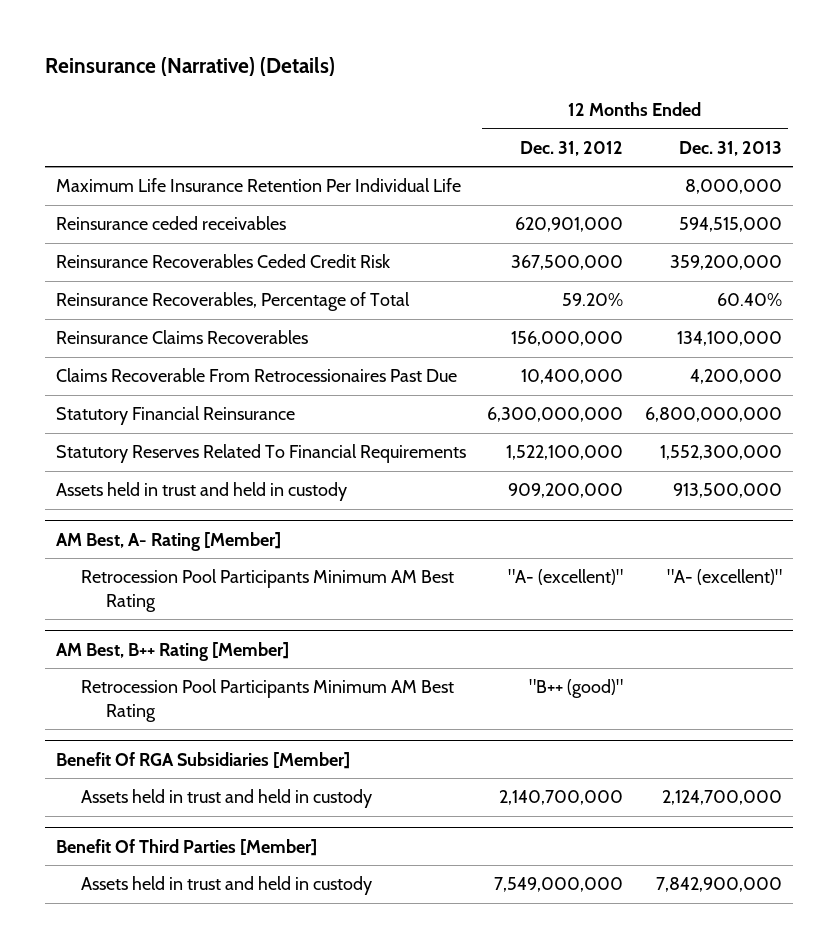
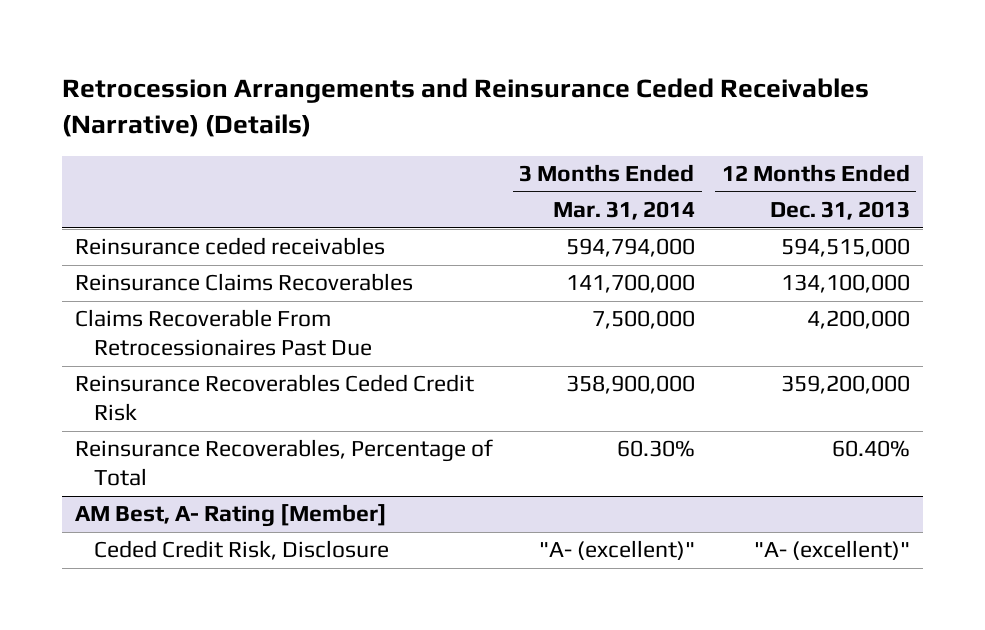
- Reinsurance (Narrative) (Details)
+ Retrocession Arrangements and Reinsurance Ceded Receivables (Narrative) (Details)
- | 12 Months Ended Dec. 31, 2012 | 12 Months Ended Dec. 31, 2013
+ | 3 Months Ended Mar. 31, 2014 | 12 Months Ended Dec. 31, 2013
- Maximum Life Insurance Retention Per Individual Life | | 8,000,000
- Statutory Financial Reinsurance | 6,300,000,000 | 6,800,000,000
- Statutory Reserves Related To Financial Requirements | 1,522,100,000 | 1,552,300,000
- Assets held in trust and held in custody | 909,200,000 | 913,500,000
moved down: Reinsurance Recoverables Ceded Credit Risk | 358,900,000 | 359,200,000
moved down: Reinsurance Recoverables, Percentage of Total | 60.30% | 60.40%
@ AM Best, A- Rating [Member]
- Retrocession Pool Participants Minimum AM Best Rating | "A- (excellent)" | "A- (excellent)"
- AM Best, B++ Rating [Member]
- Retrocession Pool Participants Minimum AM Best Rating | "B++ (good)" |
- Benefit Of RGA Subsidiaries [Member]
- Assets held in trust and held in custody | 2,140,700,000 | 2,124,700,000
- Benefit Of Third Parties [Member]
- Assets held in trust and held in custody | 7,549,000,000 | 7,842,900,000
@ AM Best, A- Rating [Member]
+ Ceded Credit Risk, Disclosure | "A- (excellent)" | "A- (excellent)"

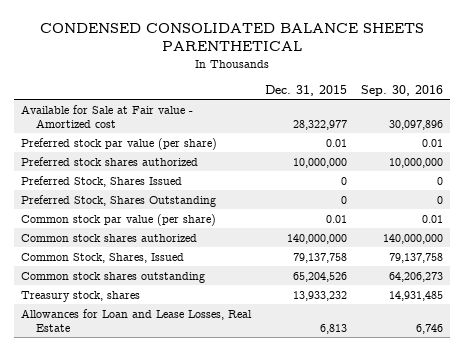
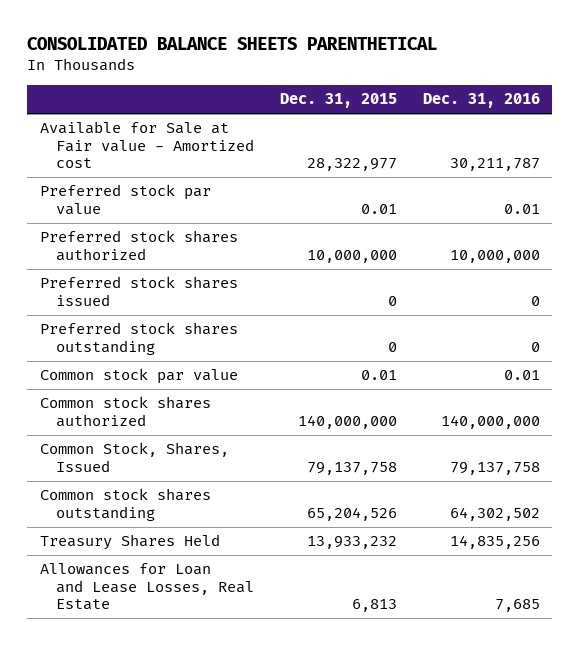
- CONDENSED CONSOLIDATED BALANCE SHEETS PARENTHETICAL
+ CONSOLIDATED BALANCE SHEETS PARENTHETICAL
- | Dec. 31, 2015 | Sep. 30, 2016
+ | Dec. 31, 2015 | Dec. 31, 2016
- Preferred stock par value (per share) | 0.01 | 0.01
+ Preferred stock par value | 0.01 | 0.01
- Preferred Stock, Shares Issued | 0 | 0
- Preferred Stock, Shares Outstanding | 0 | 0
- Common stock par value (per share) | 0.01 | 0.01
+ Preferred stock shares issued | 0 | 0
+ Preferred stock shares outstanding | 0 | 0
+ Common stock par value | 0.01 | 0.01
- Treasury stock, shares | 13,933,232 | 14,931,485
+ Treasury Shares Held | 13,933,232 | 14,835,256

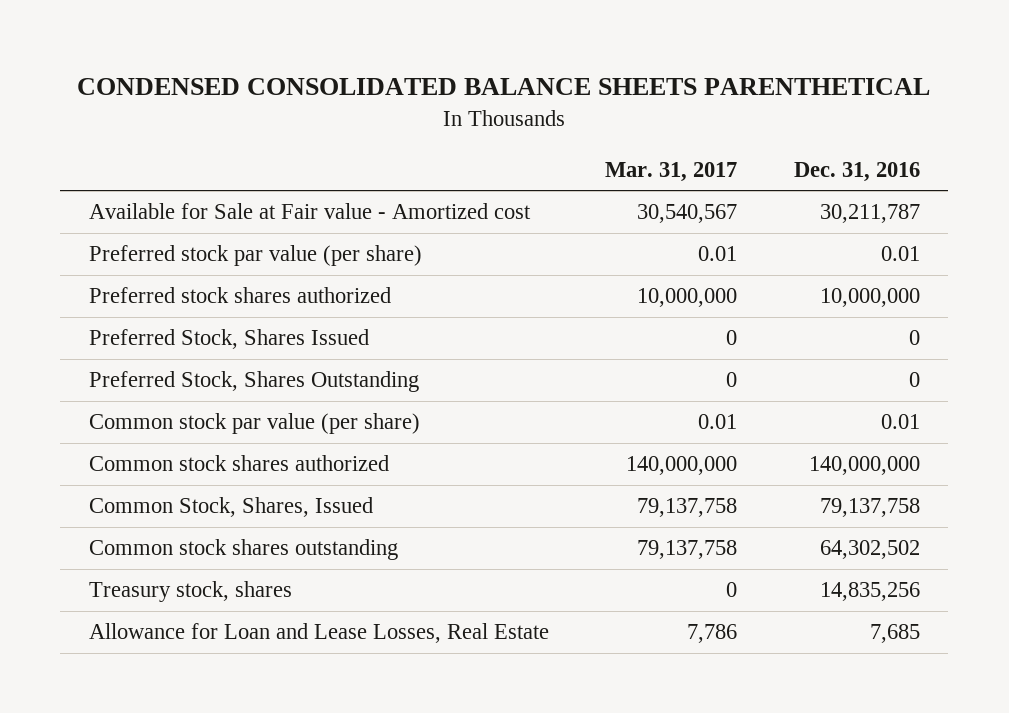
- CONSOLIDATED BALANCE SHEETS PARENTHETICAL
+ CONDENSED CONSOLIDATED BALANCE SHEETS PARENTHETICAL
- | Dec. 31, 2015 | Dec. 31, 2016
+ | Mar. 31, 2017 | Dec. 31, 2016
- Preferred stock par value | 0.01 | 0.01
+ Preferred stock par value (per share) | 0.01 | 0.01
- Preferred stock shares issued | 0 | 0
- Preferred stock shares outstanding | 0 | 0
- Common stock par value | 0.01 | 0.01
+ Preferred Stock, Shares Issued | 0 | 0
+ Preferred Stock, Shares Outstanding | 0 | 0
+ Common stock par value (per share) | 0.01 | 0.01
- Treasury Shares Held | 13,933,232 | 14,835,256
- Allowances for Loan and Lease Losses, Real Estate | 6,813 | 7,685
+ Treasury stock, shares | 0 | 14,835,256
+ Allowance for Loan and Lease Losses, Real Estate | 7,786 | 7,685

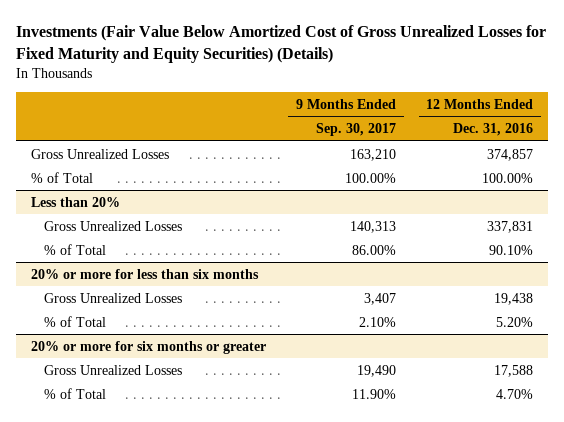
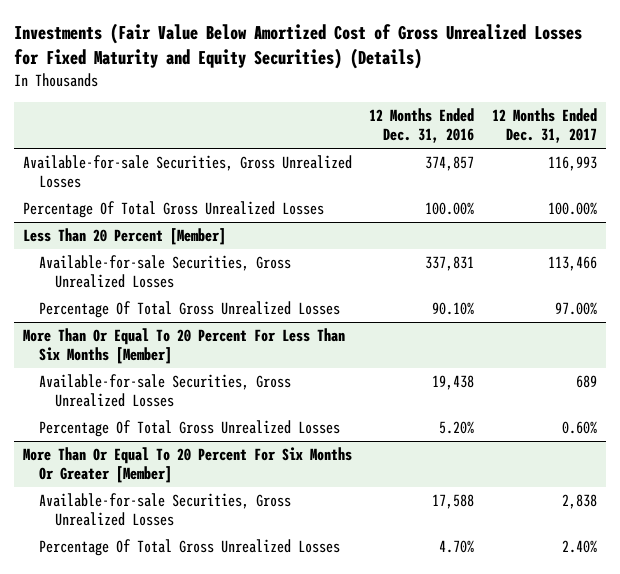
- | 9 Months Ended Sep. 30, 2017 | 12 Months Ended Dec. 31, 2016
+ | 12 Months Ended Dec. 31, 2016 | 12 Months Ended Dec. 31, 2017
- Gross Unrealized Losses | 163,210 | 374,857
- % of Total | 100.00% | 100.00%
- Less than 20%
- Gross Unrealized Losses | 140,313 | 337,831
- % of Total | 86.00% | 90.10%
- 20% or more for less than six months
- Gross Unrealized Losses | 3,407 | 19,438
- % of Total | 2.10% | 5.20%
- 20% or more for six months or greater
- Gross Unrealized Losses | 19,490 | 17,588
- % of Total | 11.90% | 4.70%
+ Available-for-sale Securities, Gross Unrealized Losses | 374,857 | 116,993
+ Percentage Of Total Gross Unrealized Losses | 100.00% | 100.00%
+ Less Than 20 Percent [Member]
+ Available-for-sale Securities, Gross Unrealized Losses | 337,831 | 113,466
+ Percentage Of Total Gross Unrealized Losses | 90.10% | 97.00%
+ More Than Or Equal To 20 Percent For Less Than Six Months [Member]
+ Available-for-sale Securities, Gross Unrealized Losses | 19,438 | 689
+ Percentage Of Total Gross Unrealized Losses | 5.20% | 0.60%
+ More Than Or Equal To 20 Percent For Six Months Or Greater [Member]
+ Available-for-sale Securities, Gross Unrealized Losses | 17,588 | 2,838
+ Percentage Of Total Gross Unrealized Losses | 4.70% | 2.40%

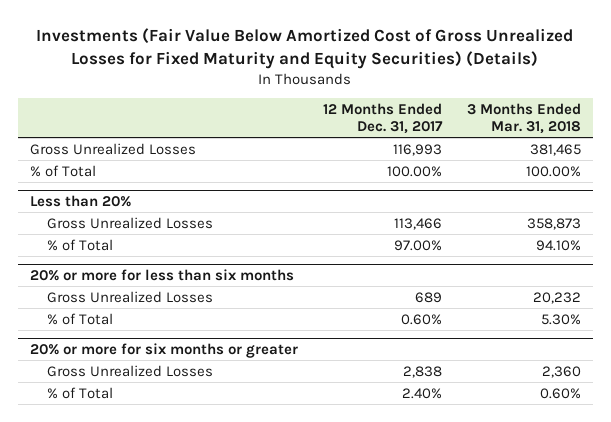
- | 12 Months Ended Dec. 31, 2016 | 12 Months Ended Dec. 31, 2017
+ | 12 Months Ended Dec. 31, 2017 | 3 Months Ended Mar. 31, 2018
- Available-for-sale Securities, Gross Unrealized Losses | 374,857 | 116,993
- Percentage Of Total Gross Unrealized Losses | 100.00% | 100.00%
- Less Than 20 Percent [Member]
- Available-for-sale Securities, Gross Unrealized Losses | 337,831 | 113,466
- Percentage Of Total Gross Unrealized Losses | 90.10% | 97.00%
- More Than Or Equal To 20 Percent For Less Than Six Months [Member]
- Available-for-sale Securities, Gross Unrealized Losses | 19,438 | 689
- Percentage Of Total Gross Unrealized Losses | 5.20% | 0.60%
- More Than Or Equal To 20 Percent For Six Months Or Greater [Member]
- Available-for-sale Securities, Gross Unrealized Losses | 17,588 | 2,838
- Percentage Of Total Gross Unrealized Losses | 4.70% | 2.40%
+ Gross Unrealized Losses | 116,993 | 381,465
+ % of Total | 100.00% | 100.00%
+ Less than 20%
+ Gross Unrealized Losses | 113,466 | 358,873
+ % of Total | 97.00% | 94.10%
+ 20% or more for less than six months
+ Gross Unrealized Losses | 689 | 20,232
+ % of Total | 0.60% | 5.30%
+ 20% or more for six months or greater
+ Gross Unrealized Losses | 2,838 | 2,360
+ % of Total | 2.40% | 0.60%

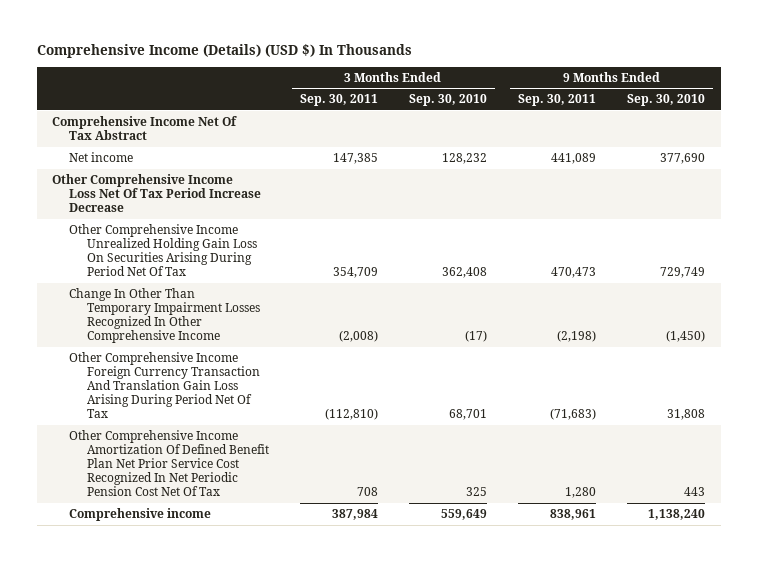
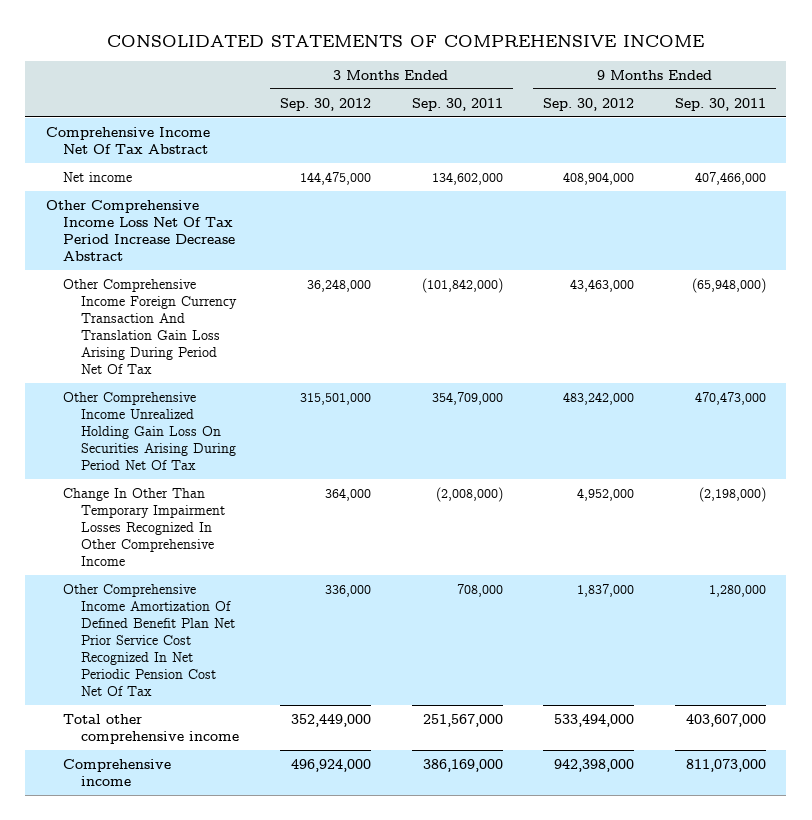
- Comprehensive Income (Details) (USD $) In Thousands
+ CONSOLIDATED STATEMENTS OF COMPREHENSIVE INCOME
- | 3 Months Ended Sep. 30, 2011 | 3 Months Ended Sep. 30, 2010 | 9 Months Ended Sep. 30, 2011 | 9 Months Ended Sep. 30, 2010
+ | 3 Months Ended Sep. 30, 2012 | 3 Months Ended Sep. 30, 2011 | 9 Months Ended Sep. 30, 2012 | 9 Months Ended Sep. 30, 2011
- Net income | 147,385 | 128,232 | 441,089 | 377,690
- Other Comprehensive Income Loss Net Of Tax Period Increase Decrease
- Other Comprehensive Income Unrealized Holding Gain Loss On Securities Arising During Period Net Of Tax | 354,709 | 362,408 | 470,473 | 729,749
- Change In Other Than Temporary Impairment Losses Recognized In Other Comprehensive Income | (2,008) | (17) | (2,198) | (1,450)
- Other Comprehensive Income Foreign Currency Transaction And Translation Gain Loss Arising During Period Net Of Tax | (112,810) | 68,701 | (71,683) | 31,808
- Other Comprehensive Income Amortization Of Defined Benefit Plan Net Prior Service Cost Recognized In Net Periodic Pension Cost Net Of Tax | 708 | 325 | 1,280 | 443
- Comprehensive income | 387,984 | 559,649 | 838,961 | 1,138,240
+ Net income | 144,475,000 | 134,602,000 | 408,904,000 | 407,466,000
+ Other Comprehensive Income Loss Net Of Tax Period Increase Decrease Abstract
+ Other Comprehensive Income Foreign Currency Transaction And Translation Gain Loss Arising During Period Net Of Tax | 36,248,000 | (101,842,000) | 43,463,000 | (65,948,000)
+ Other Comprehensive Income Unrealized Holding Gain Loss On Securities Arising During Period Net Of Tax | 315,501,000 | 354,709,000 | 483,242,000 | 470,473,000
+ Change In Other Than Temporary Impairment Losses Recognized In Other Comprehensive Income | 364,000 | (2,008,000) | 4,952,000 | (2,198,000)
+ Other Comprehensive Income Amortization Of Defined Benefit Plan Net Prior Service Cost Recognized In Net Periodic Pension Cost Net Of Tax | 336,000 | 708,000 | 1,837,000 | 1,280,000
+ Total other comprehensive income | 352,449,000 | 251,567,000 | 533,494,000 | 403,607,000
+ Comprehensive income | 496,924,000 | 386,169,000 | 942,398,000 | 811,073,000

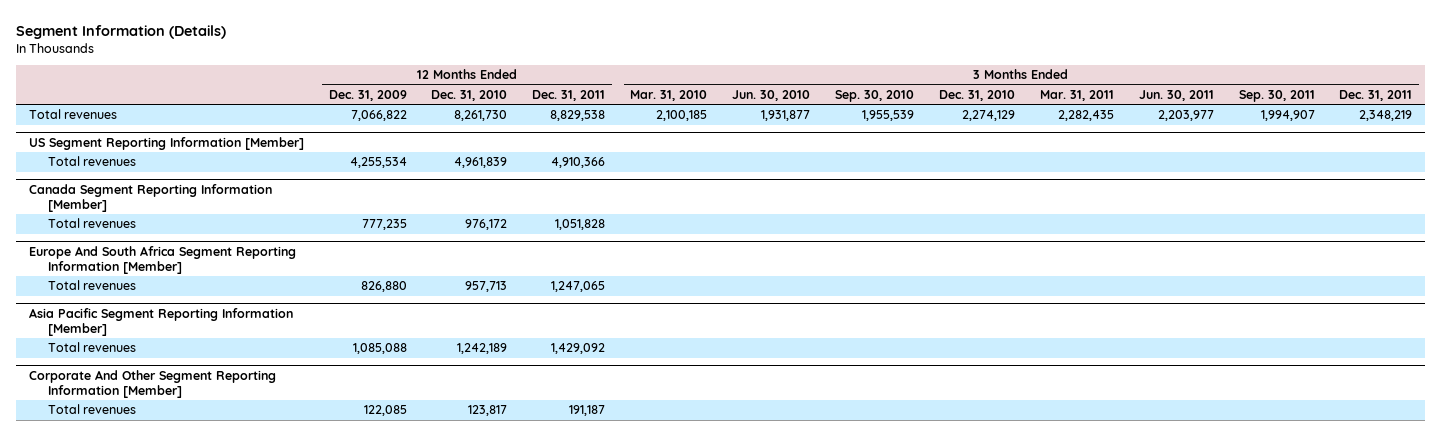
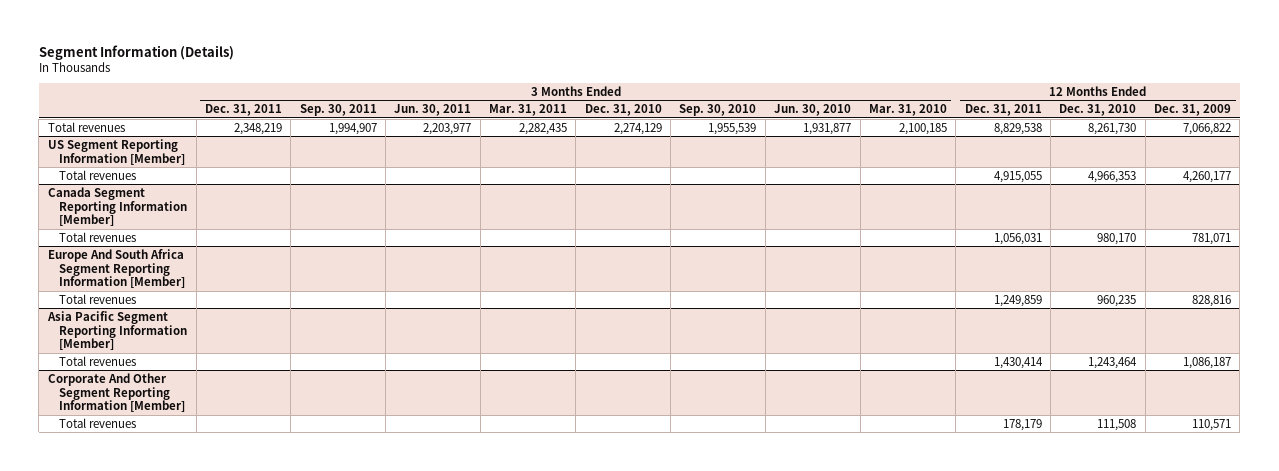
- | 12 Months Ended Dec. 31, 2009 | 12 Months Ended Dec. 31, 2010 | 12 Months Ended Dec. 31, 2011 | 3 Months Ended Mar. 31, 2010 | 3 Months Ended Jun. 30, 2010 | 3 Months Ended Sep. 30, 2010 | 3 Months Ended Dec. 31, 2010 | 3 Months Ended Mar. 31, 2011 | 3 Months Ended Jun. 30, 2011 | 3 Months Ended Sep. 30, 2011 | 3 Months Ended Dec. 31, 2011
+ | 3 Months Ended Dec. 31, 2011 | 3 Months Ended Sep. 30, 2011 | 3 Months Ended Jun. 30, 2011 | 3 Months Ended Mar. 31, 2011 | 3 Months Ended Dec. 31, 2010 | 3 Months Ended Sep. 30, 2010 | 3 Months Ended Jun. 30, 2010 | 3 Months Ended Mar. 31, 2010 | 12 Months Ended Dec. 31, 2011 | 12 Months Ended Dec. 31, 2010 | 12 Months Ended Dec. 31, 2009
@ US Segment Reporting Information [Member]
- Total revenues | 4,255,534 | 4,961,839 | 4,910,366 | | | | | | | |
+ Total revenues | | | | | | | | | 4,915,055 | 4,966,353 | 4,260,177
@ Canada Segment Reporting Information [Member]
- Total revenues | 777,235 | 976,172 | 1,051,828 | | | | | | | |
+ Total revenues | | | | | | | | | 1,056,031 | 980,170 | 781,071
@ Europe And South Africa Segment Reporting Information [Member]
- Total revenues | 826,880 | 957,713 | 1,247,065 | | | | | | | |
+ Total revenues | | | | | | | | | 1,249,859 | 960,235 | 828,816
@ Asia Pacific Segment Reporting Information [Member]
- Total revenues | 1,085,088 | 1,242,189 | 1,429,092 | | | | | | | |
+ Total revenues | | | | | | | | | 1,430,414 | 1,243,464 | 1,086,187
@ Corporate And Other Segment Reporting Information [Member]
- Total revenues | 122,085 | 123,817 | 191,187 | | | | | | | |
+ Total revenues | | | | | | | | | 178,179 | 111,508 | 110,571

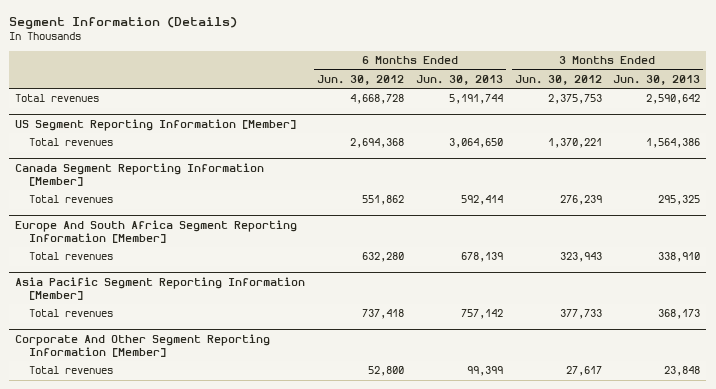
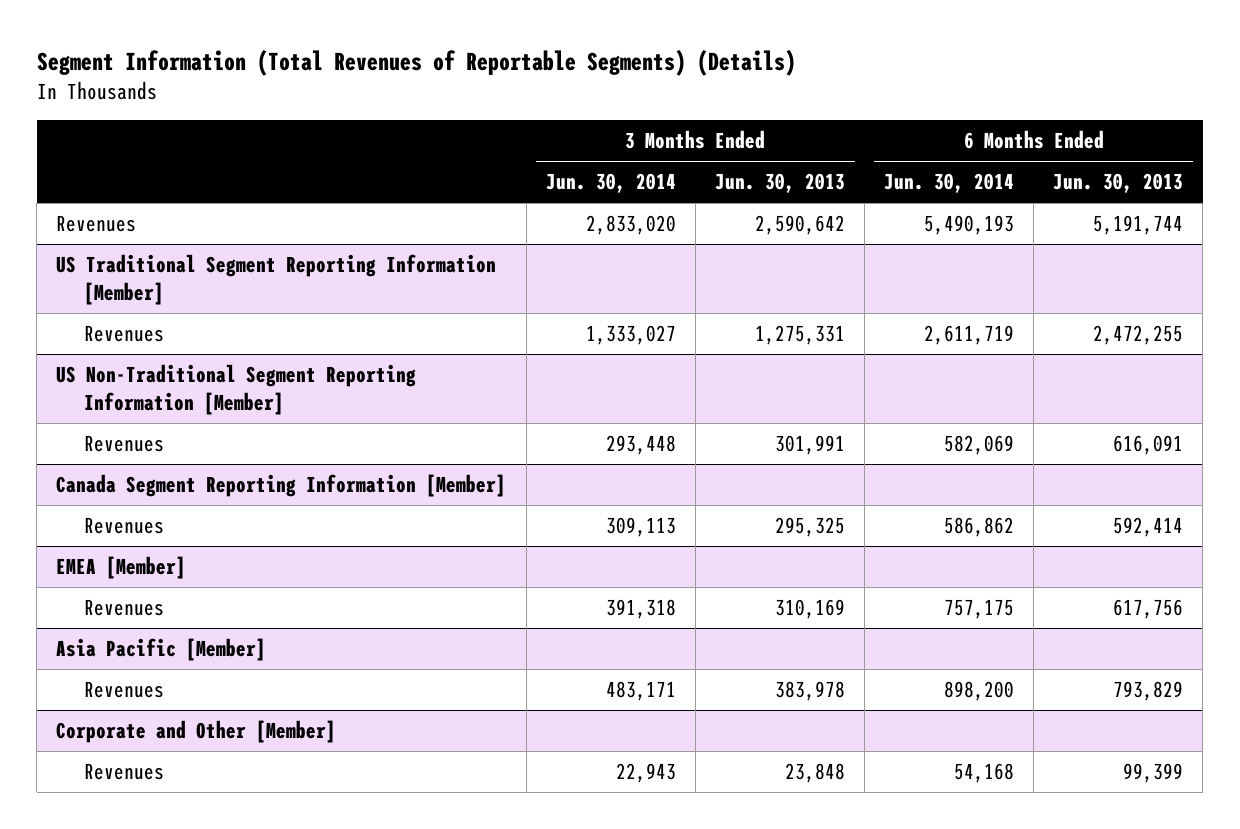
- Segment Information (Details)
+ Segment Information (Total Revenues of Reportable Segments) (Details)
- | 6 Months Ended Jun. 30, 2012 | 6 Months Ended Jun. 30, 2013 | 3 Months Ended Jun. 30, 2012 | 3 Months Ended Jun. 30, 2013
+ | 3 Months Ended Jun. 30, 2014 | 3 Months Ended Jun. 30, 2013 | 6 Months Ended Jun. 30, 2014 | 6 Months Ended Jun. 30, 2013
- Total revenues | 4,668,728 | 5,191,744 | 2,375,753 | 2,590,642
- US Segment Reporting Information [Member]
- Total revenues | 2,694,368 | 3,064,650 | 1,370,221 | 1,564,386
+ Revenues | 2,833,020 | 2,590,642 | 5,490,193 | 5,191,744
+ US Traditional Segment Reporting Information [Member]
+ Revenues | 1,333,027 | 1,275,331 | 2,611,719 | 2,472,255
+ US Non-Traditional Segment Reporting Information [Member]
+ Revenues | 293,448 | 301,991 | 582,069 | 616,091
@ Canada Segment Reporting Information [Member]
- Total revenues | 551,862 | 592,414 | 276,239 | 295,325
- Europe And South Africa Segment Reporting Information [Member]
- Total revenues | 632,280 | 678,139 | 323,943 | 338,910
- Asia Pacific Segment Reporting Information [Member]
- Total revenues | 737,418 | 757,142 | 377,733 | 368,173
- Corporate And Other Segment Reporting Information [Member]
- Total revenues | 52,800 | 99,399 | 27,617 | 23,848
@ Canada Segment Reporting Information [Member]
+ Revenues | 309,113 | 295,325 | 586,862 | 592,414
+ EMEA [Member]
+ Revenues | 391,318 | 310,169 | 757,175 | 617,756
+ Asia Pacific [Member]
+ Revenues | 483,171 | 383,978 | 898,200 | 793,829
+ Corporate and Other [Member]
+ Revenues | 22,943 | 23,848 | 54,168 | 99,399

